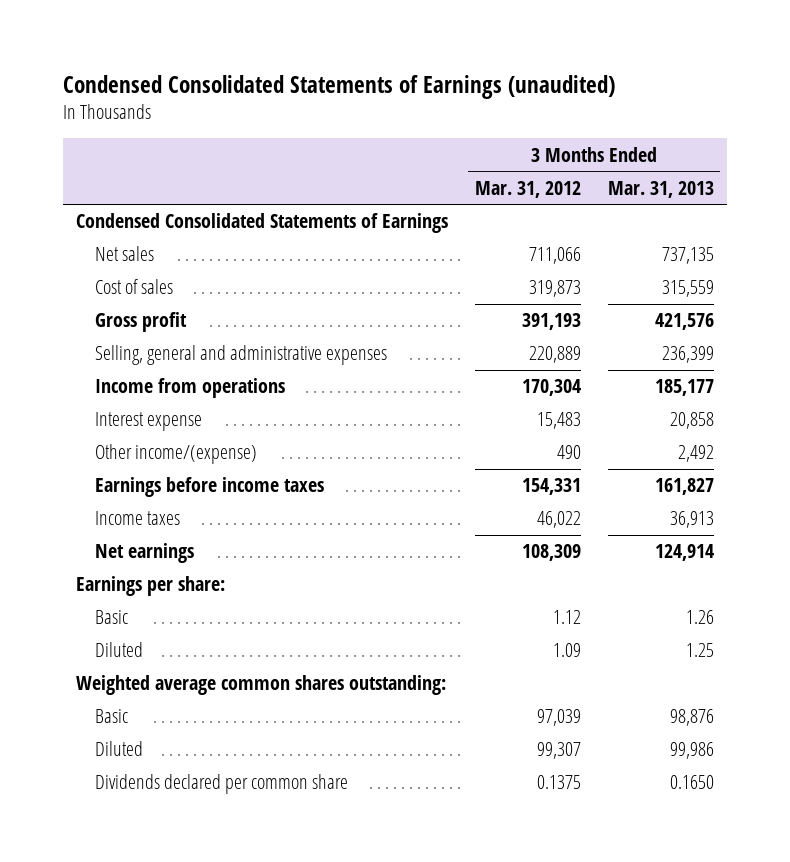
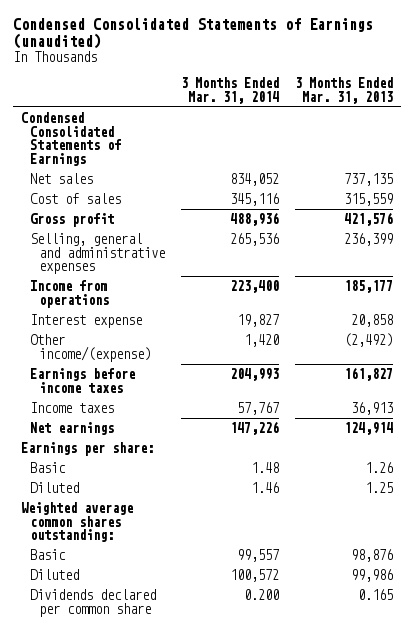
- | 3 Months Ended Mar. 31, 2012 | 3 Months Ended Mar. 31, 2013
+ | 3 Months Ended Mar. 31, 2014 | 3 Months Ended Mar. 31, 2013
- Other income/(expense) | 490 | 2,492
+ Other income/(expense) | 1,420 | (2,492)
- Dividends declared per common share | 0.1375 | 0.1650
+ Dividends declared per common share | 0.200 | 0.165

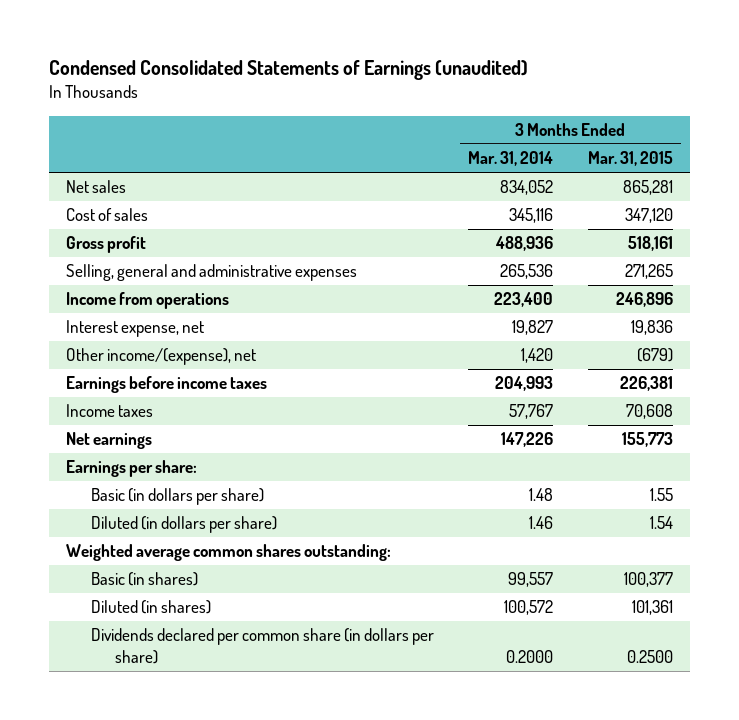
- | 3 Months Ended Mar. 31, 2014 | 3 Months Ended Mar. 31, 2013
+ | 3 Months Ended Mar. 31, 2014 | 3 Months Ended Mar. 31, 2015
- Condensed Consolidated Statements of Earnings
- Interest expense | 19,827 | 20,858
- Other income/(expense) | 1,420 | (2,492)
+ Interest expense, net | 19,827 | 19,836
+ Other income/(expense), net | 1,420 | (679)
- Basic | 1.48 | 1.26
- Diluted | 1.46 | 1.25
+ Basic (in dollars per share) | 1.48 | 1.55
+ Diluted (in dollars per share) | 1.46 | 1.54
- Basic | 99,557 | 98,876
- Diluted | 100,572 | 99,986
- Dividends declared per common share | 0.200 | 0.165
+ Basic (in shares) | 99,557 | 100,377
+ Diluted (in shares) | 100,572 | 101,361
+ Dividends declared per common share (in dollars per share) | 0.2000 | 0.2500

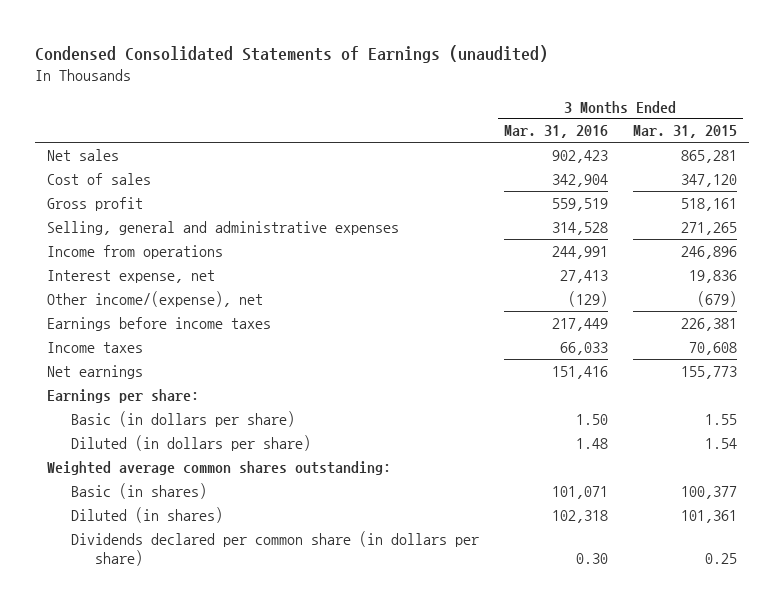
- | 3 Months Ended Mar. 31, 2014 | 3 Months Ended Mar. 31, 2015
+ | 3 Months Ended Mar. 31, 2016 | 3 Months Ended Mar. 31, 2015
- Dividends declared per common share (in dollars per share) | 0.2000 | 0.2500
+ Dividends declared per common share (in dollars per share) | 0.30 | 0.25

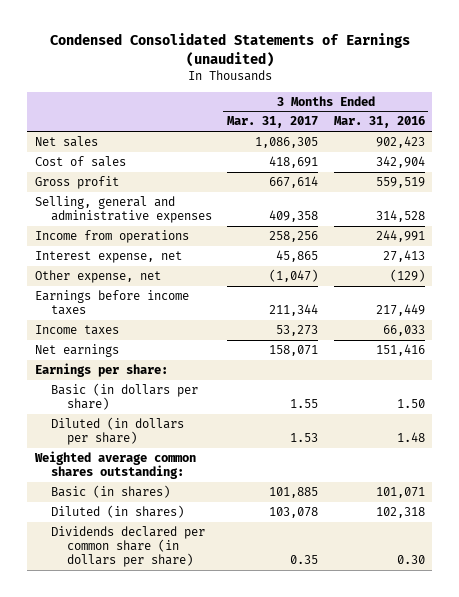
- | 3 Months Ended Mar. 31, 2016 | 3 Months Ended Mar. 31, 2015
+ | 3 Months Ended Mar. 31, 2017 | 3 Months Ended Mar. 31, 2016
- Other income/(expense), net | (129) | (679)
+ Other expense, net | (1,047) | (129)

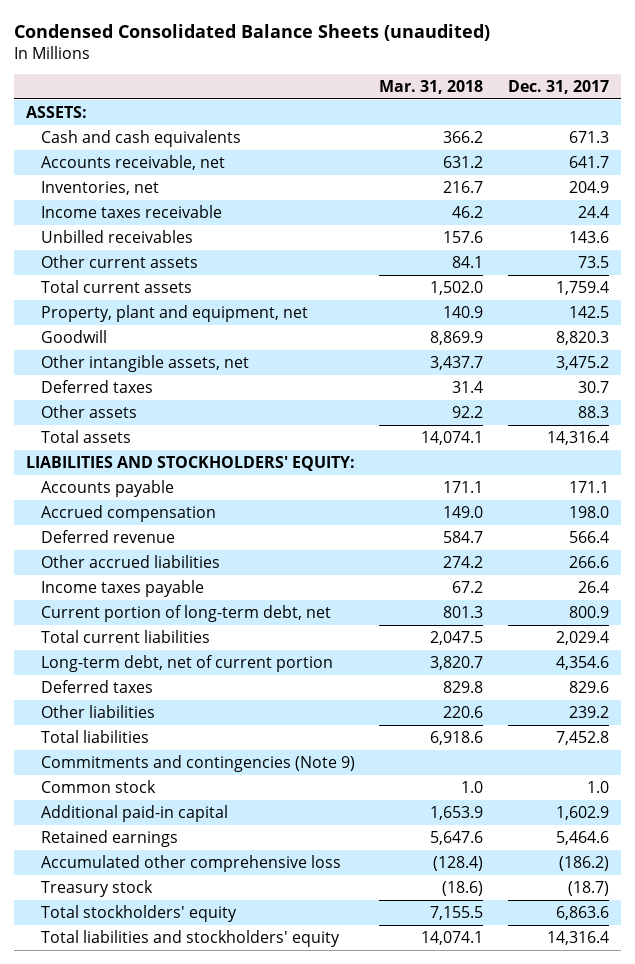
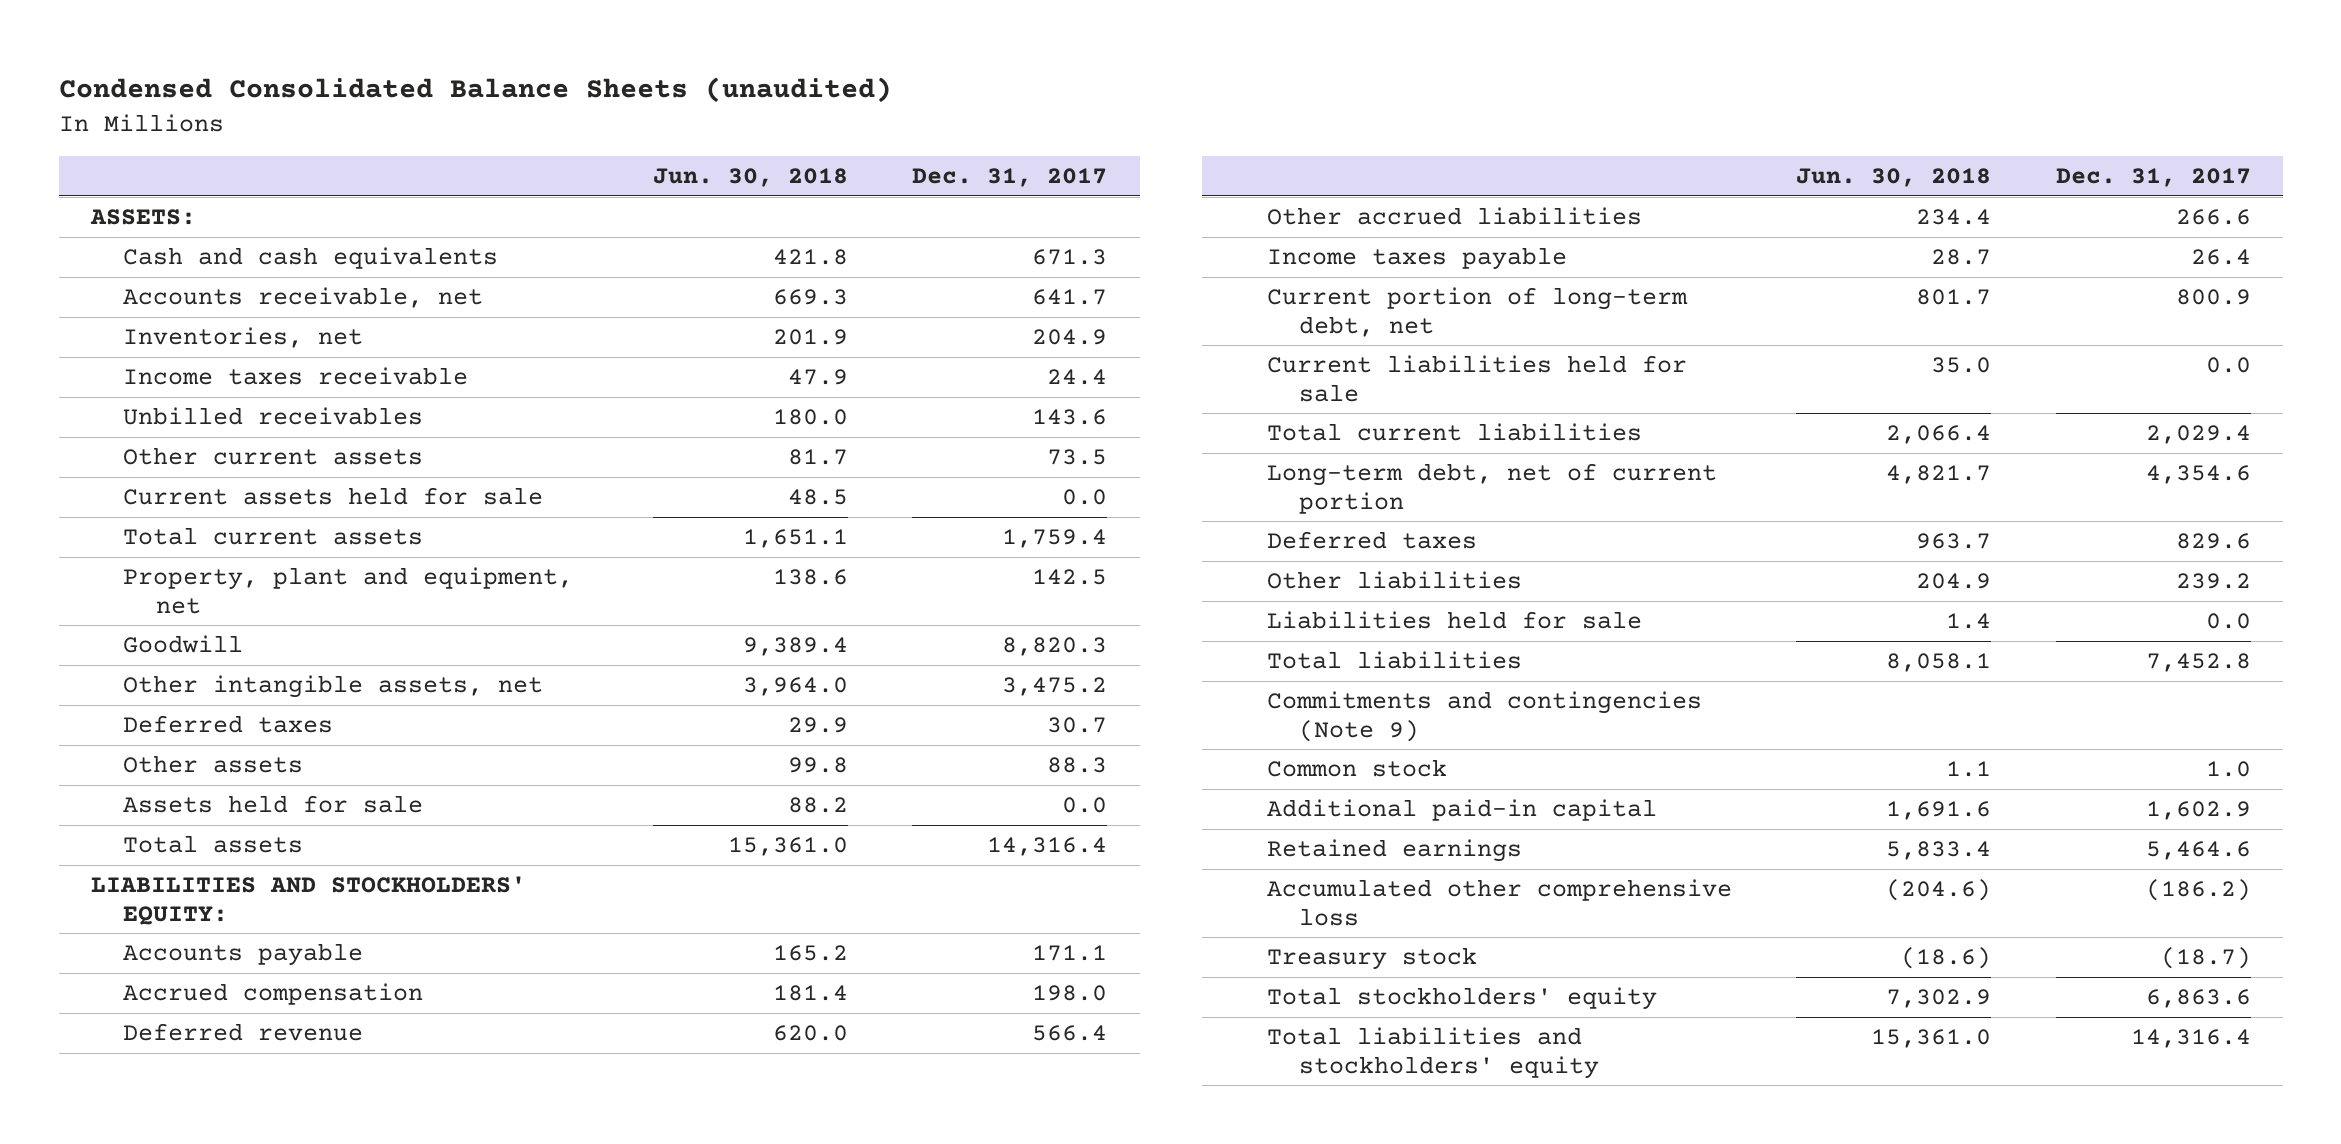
- | Mar. 31, 2018 | Dec. 31, 2017
+ | Jun. 30, 2018 | Dec. 31, 2017
+ Current assets held for sale | 48.5 | 0.0
+ Assets held for sale | 88.2 | 0.0
+ Current liabilities held for sale | 35.0 | 0.0
+ Liabilities held for sale | 1.4 | 0.0

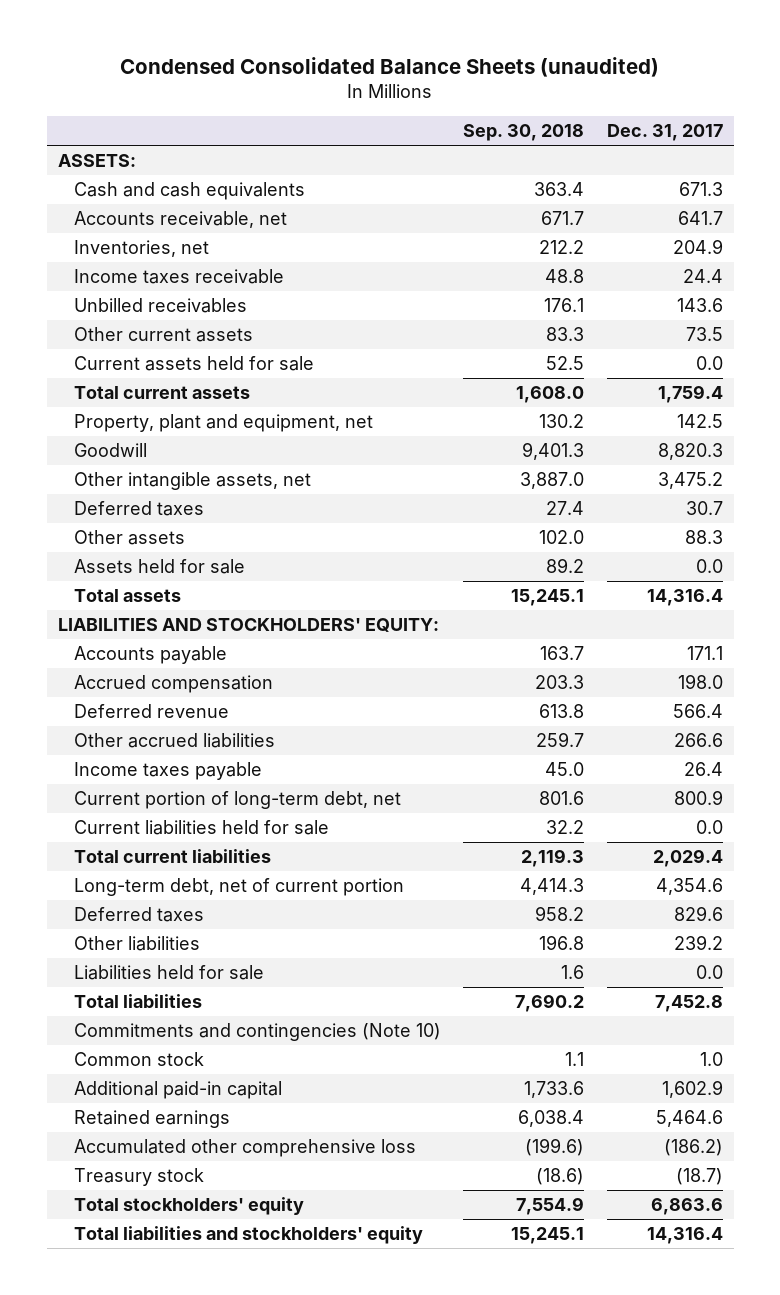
- | Jun. 30, 2018 | Dec. 31, 2017
+ | Sep. 30, 2018 | Dec. 31, 2017
- Commitments and contingencies (Note 9)
+ Commitments and contingencies (Note 10)

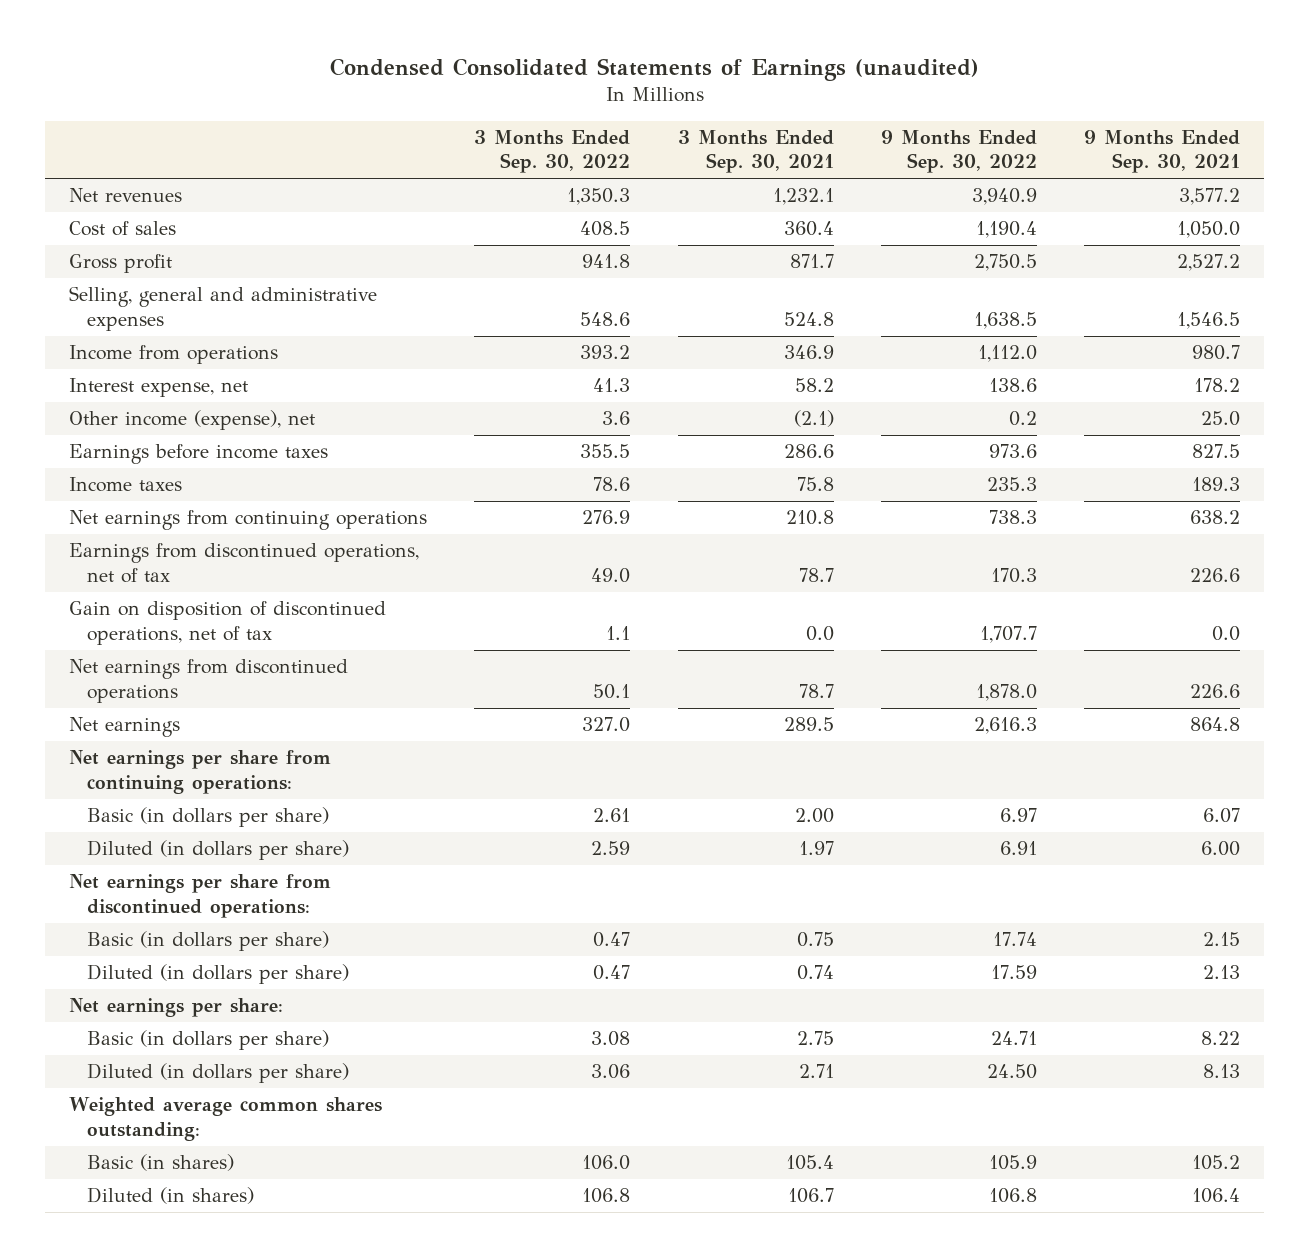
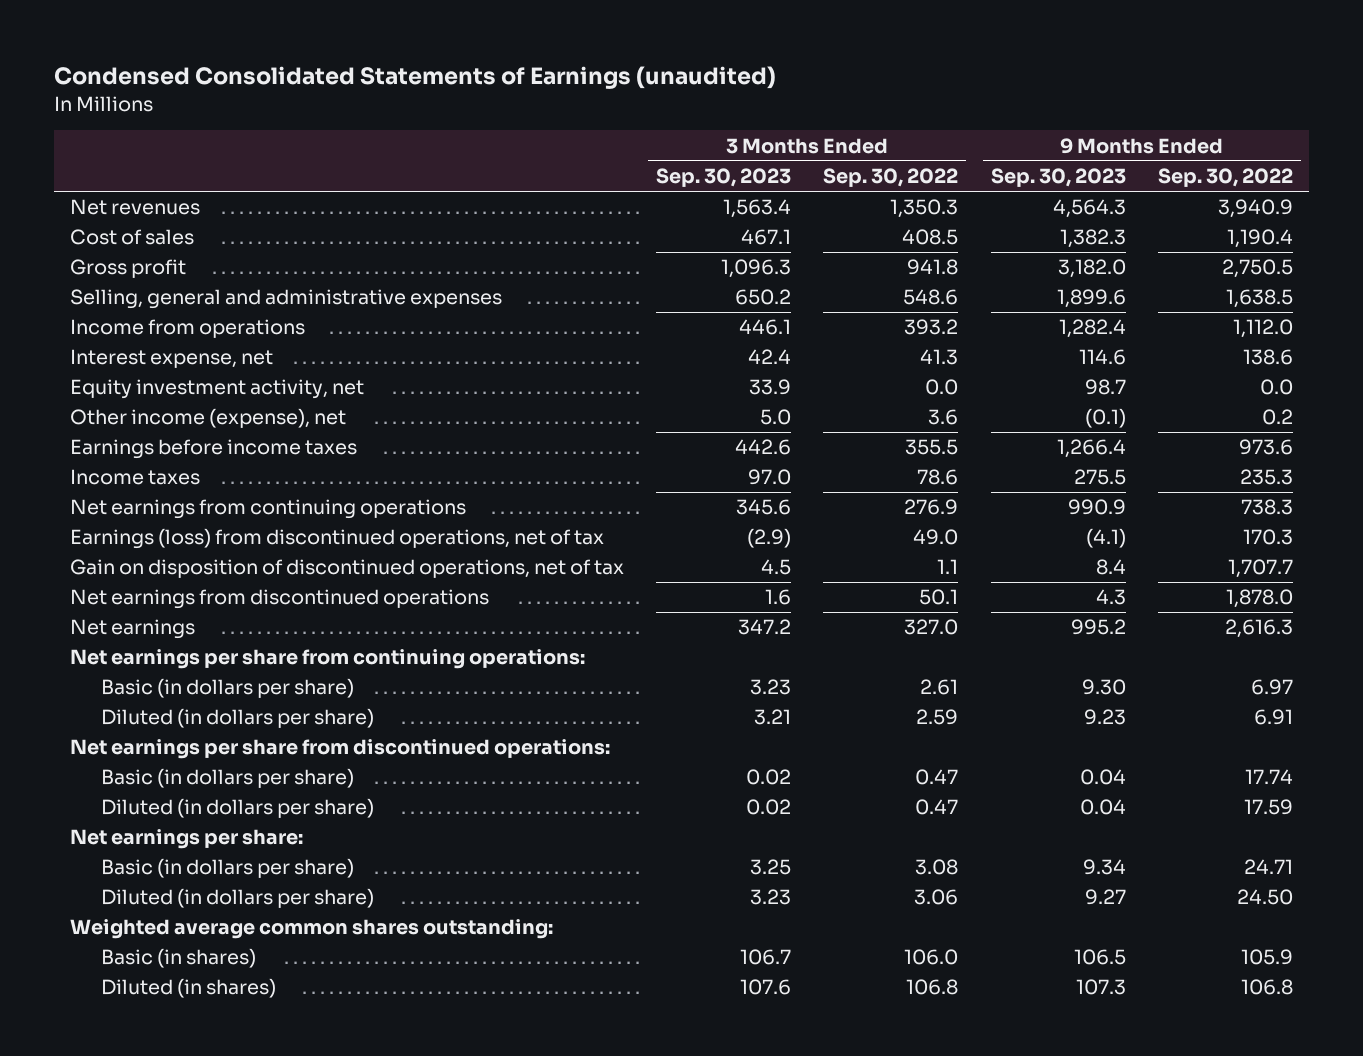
- | 3 Months Ended Sep. 30, 2022 | 3 Months Ended Sep. 30, 2021 | 9 Months Ended Sep. 30, 2022 | 9 Months Ended Sep. 30, 2021
+ | 3 Months Ended Sep. 30, 2023 | 3 Months Ended Sep. 30, 2022 | 9 Months Ended Sep. 30, 2023 | 9 Months Ended Sep. 30, 2022
+ Equity investment activity, net | 33.9 | 0.0 | 98.7 | 0.0
- Earnings from discontinued operations, net of tax | 49.0 | 78.7 | 170.3 | 226.6
+ Earnings (loss) from discontinued operations, net of tax | (2.9) | 49.0 | (4.1) | 170.3

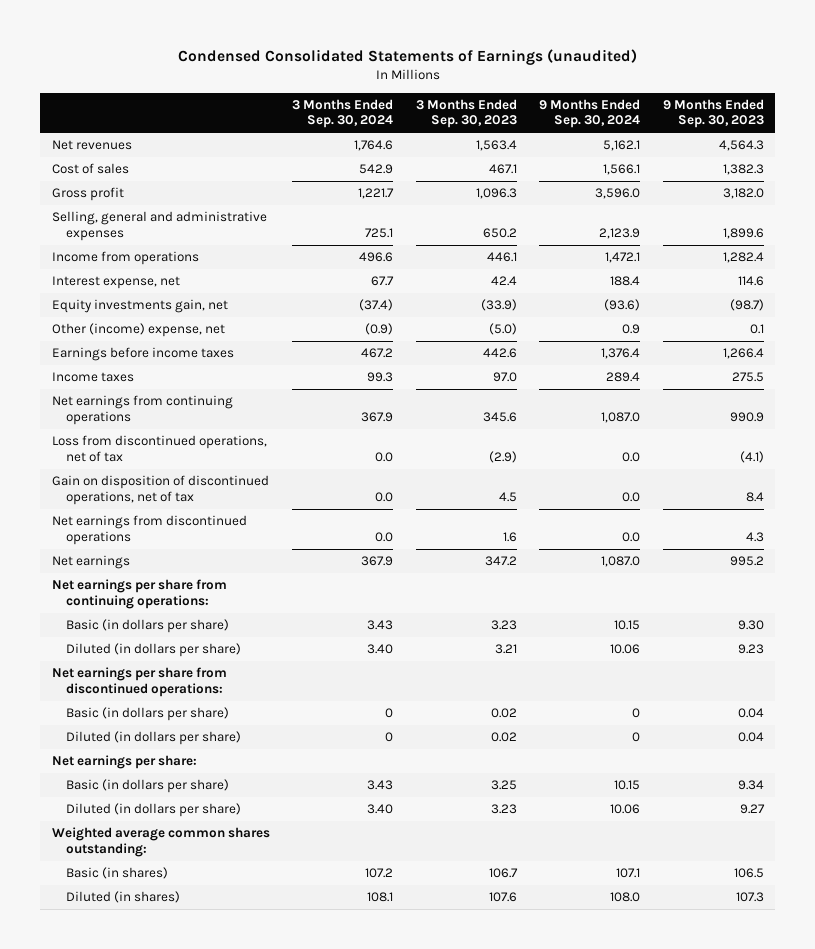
- | 3 Months Ended Sep. 30, 2023 | 3 Months Ended Sep. 30, 2022 | 9 Months Ended Sep. 30, 2023 | 9 Months Ended Sep. 30, 2022
+ | 3 Months Ended Sep. 30, 2024 | 3 Months Ended Sep. 30, 2023 | 9 Months Ended Sep. 30, 2024 | 9 Months Ended Sep. 30, 2023
- Equity investment activity, net | 33.9 | 0.0 | 98.7 | 0.0
- Other income (expense), net | 5.0 | 3.6 | (0.1) | 0.2
+ Equity investments gain, net | (37.4) | (33.9) | (93.6) | (98.7)
+ Other (income) expense, net | (0.9) | (5.0) | 0.9 | 0.1
- Earnings (loss) from discontinued operations, net of tax | (2.9) | 49.0 | (4.1) | 170.3
+ Loss from discontinued operations, net of tax | 0.0 | (2.9) | 0.0 | (4.1)

